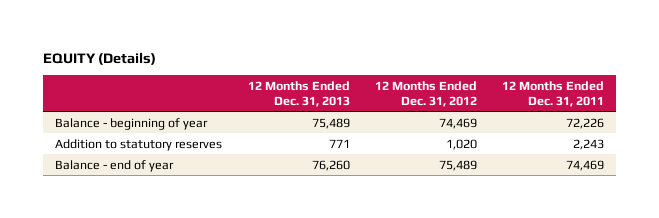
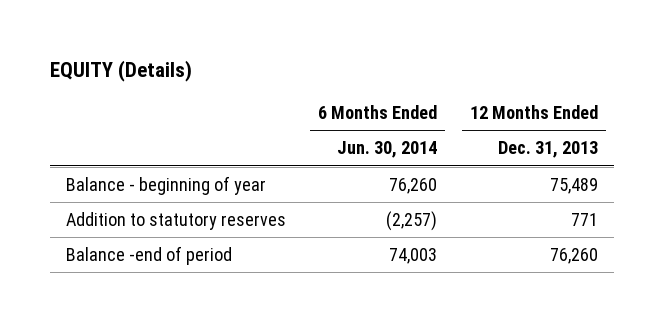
- | 12 Months Ended Dec. 31, 2013 | 12 Months Ended Dec. 31, 2012 | 12 Months Ended Dec. 31, 2011
+ | 6 Months Ended Jun. 30, 2014 | 12 Months Ended Dec. 31, 2013
- Balance - end of year | 76,260 | 75,489 | 74,469
+ Balance -end of period | 74,003 | 76,260

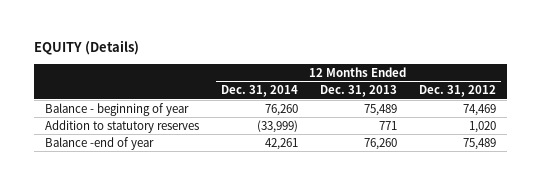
- | 6 Months Ended Jun. 30, 2014 | 12 Months Ended Dec. 31, 2013
+ | 12 Months Ended Dec. 31, 2014 | 12 Months Ended Dec. 31, 2013 | 12 Months Ended Dec. 31, 2012
- Balance -end of period | 74,003 | 76,260
+ Balance -end of year | 42,261 | 76,260 | 75,489

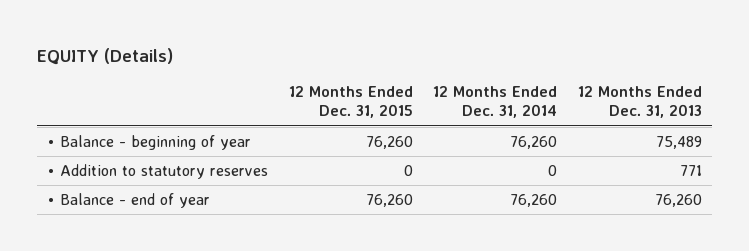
- | 12 Months Ended Dec. 31, 2014 | 12 Months Ended Dec. 31, 2013 | 12 Months Ended Dec. 31, 2012
+ | 12 Months Ended Dec. 31, 2015 | 12 Months Ended Dec. 31, 2014 | 12 Months Ended Dec. 31, 2013
- Balance - beginning of year | 76,260 | 75,489 | 74,469
- Addition to statutory reserves | (33,999) | 771 | 1,020
- Balance -end of year | 42,261 | 76,260 | 75,489
+ • Balance - beginning of year | 76,260 | 76,260 | 75,489
+ • Addition to statutory reserves | 0 | 0 | 771
+ • Balance - end of year | 76,260 | 76,260 | 76,260

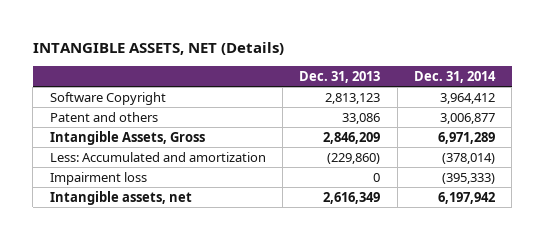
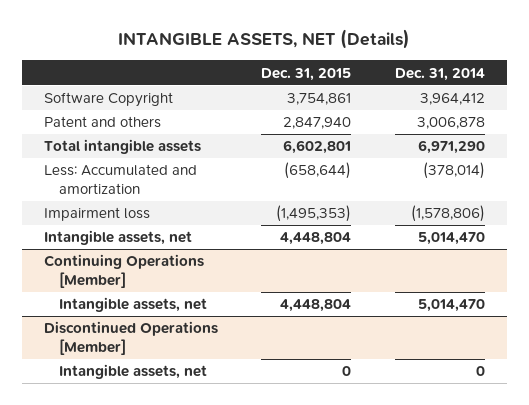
- | Dec. 31, 2013 | Dec. 31, 2014
+ | Dec. 31, 2015 | Dec. 31, 2014
- Patent and others | 33,086 | 3,006,877
- Intangible Assets, Gross | 2,846,209 | 6,971,289
+ Patent and others | 2,847,940 | 3,006,878
+ Total intangible assets | 6,602,801 | 6,971,290
- Impairment loss | 0 | (395,333)
- Intangible assets, net | 2,616,349 | 6,197,942
+ Impairment loss | (1,495,353) | (1,578,806)
+ Intangible assets, net | 4,448,804 | 5,014,470
+ Continuing Operations [Member]
+ Intangible assets, net | 4,448,804 | 5,014,470
+ Discontinued Operations [Member]
+ Intangible assets, net | 0 | 0

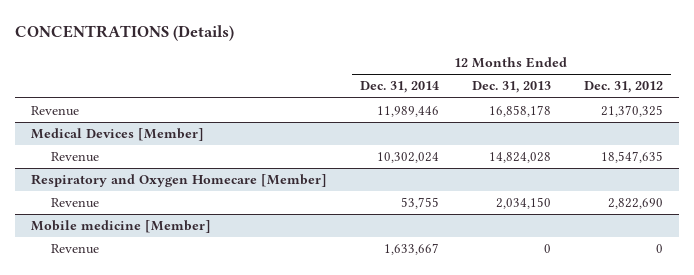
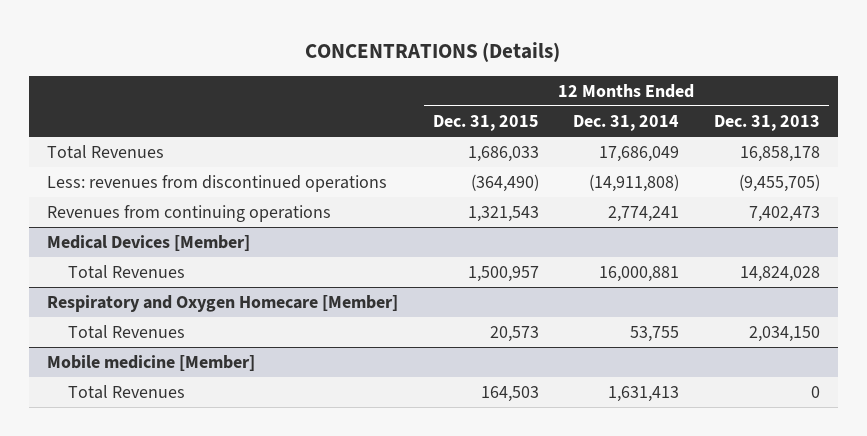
- | 12 Months Ended Dec. 31, 2014 | 12 Months Ended Dec. 31, 2013 | 12 Months Ended Dec. 31, 2012
+ | 12 Months Ended Dec. 31, 2015 | 12 Months Ended Dec. 31, 2014 | 12 Months Ended Dec. 31, 2013
- Revenue | 11,989,446 | 16,858,178 | 21,370,325
+ Total Revenues | 1,686,033 | 17,686,049 | 16,858,178
+ Less: revenues from discontinued operations | (364,490) | (14,911,808) | (9,455,705)
+ Revenues from continuing operations | 1,321,543 | 2,774,241 | 7,402,473
@ Medical Devices [Member]
- Revenue | 10,302,024 | 14,824,028 | 18,547,635
+ Total Revenues | 1,500,957 | 16,000,881 | 14,824,028
@ Respiratory and Oxygen Homecare [Member]
- Revenue | 53,755 | 2,034,150 | 2,822,690
+ Total Revenues | 20,573 | 53,755 | 2,034,150
@ Mobile medicine [Member]
- Revenue | 1,633,667 | 0 | 0
+ Total Revenues | 164,503 | 1,631,413 | 0

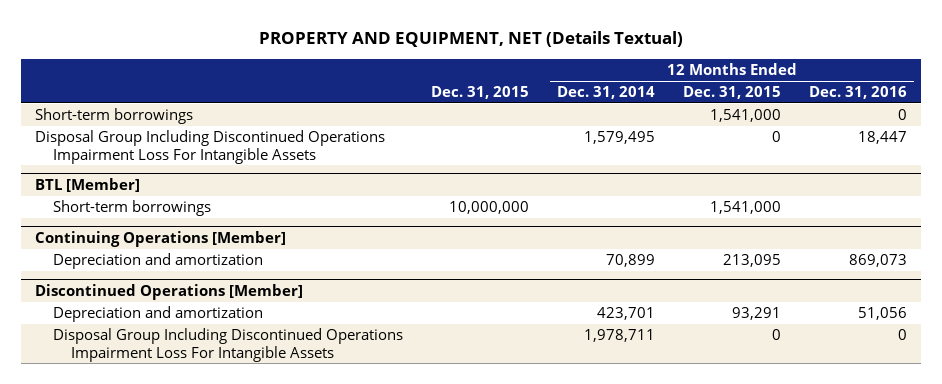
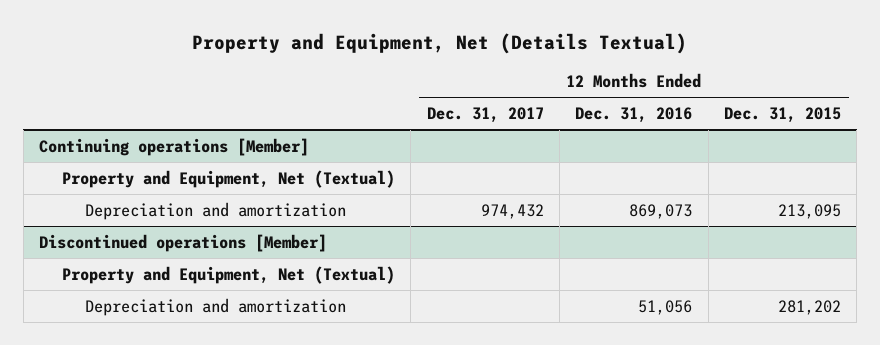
- PROPERTY AND EQUIPMENT, NET (Details Textual)
+ Property and Equipment, Net (Details Textual)
- | Dec. 31, 2015 | 12 Months Ended Dec. 31, 2014 | 12 Months Ended Dec. 31, 2015 | 12 Months Ended Dec. 31, 2016
+ | 12 Months Ended Dec. 31, 2017 | 12 Months Ended Dec. 31, 2016 | 12 Months Ended Dec. 31, 2015
- Short-term borrowings | | | 1,541,000 | 0
- Disposal Group Including Discontinued Operations Impairment Loss For Intangible Assets | | 1,579,495 | 0 | 18,447
- BTL [Member]
- Short-term borrowings | 10,000,000 | | 1,541,000 |
- Continuing Operations [Member]
+ Continuing operations [Member]
+ Property and Equipment, Net (Textual)
- Discontinued Operations [Member]
- Depreciation and amortization | | 423,701 | 93,291 | 51,056
- Disposal Group Including Discontinued Operations Impairment Loss For Intangible Assets | | 1,978,711 | 0 | 0
+ Discontinued operations [Member]
+ Property and Equipment, Net (Textual)
+ Depreciation and amortization | | 51,056 | 281,202

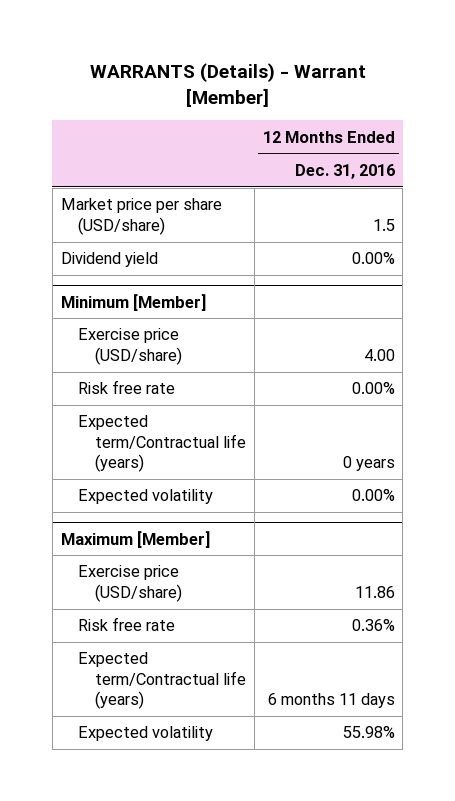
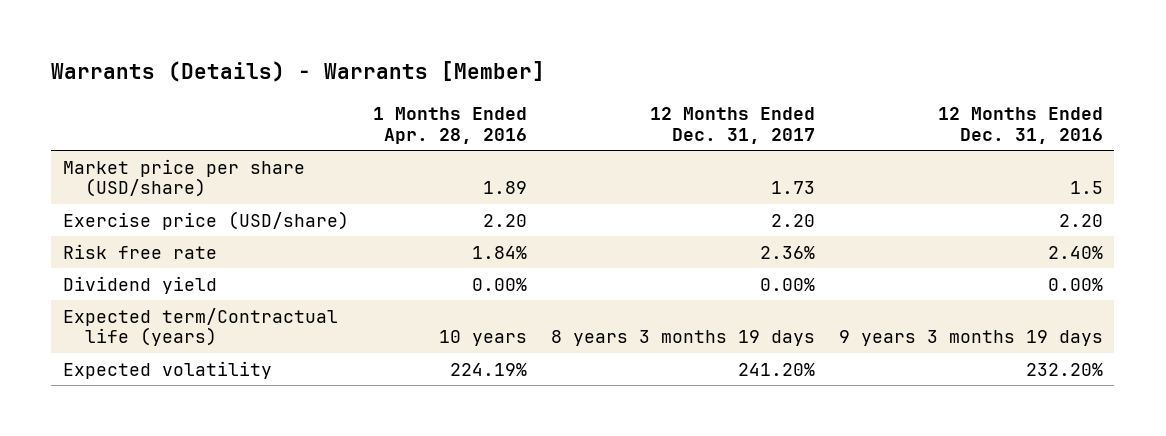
- WARRANTS (Details) - Warrant [Member]
+ Warrants (Details) - Warrants [Member]
- | 12 Months Ended Dec. 31, 2016
+ | 1 Months Ended Apr. 28, 2016 | 12 Months Ended Dec. 31, 2017 | 12 Months Ended Dec. 31, 2016
+ Exercise price (USD/share) | 2.20 | 2.20 | 2.20
+ Risk free rate | 1.84% | 2.36% | 2.40%
- Minimum [Member]
- Exercise price (USD/share) | 4.00
- Risk free rate | 0.00%
- Expected term/Contractual life (years) | 0 years
- Expected volatility | 0.00%
- Maximum [Member]
- Exercise price (USD/share) | 11.86
- Risk free rate | 0.36%
- Expected term/Contractual life (years) | 6 months 11 days
- Expected volatility | 55.98%
+ Expected term/Contractual life (years) | 10 years | 8 years 3 months 19 days | 9 years 3 months 19 days
+ Expected volatility | 224.19% | 241.20% | 232.20%

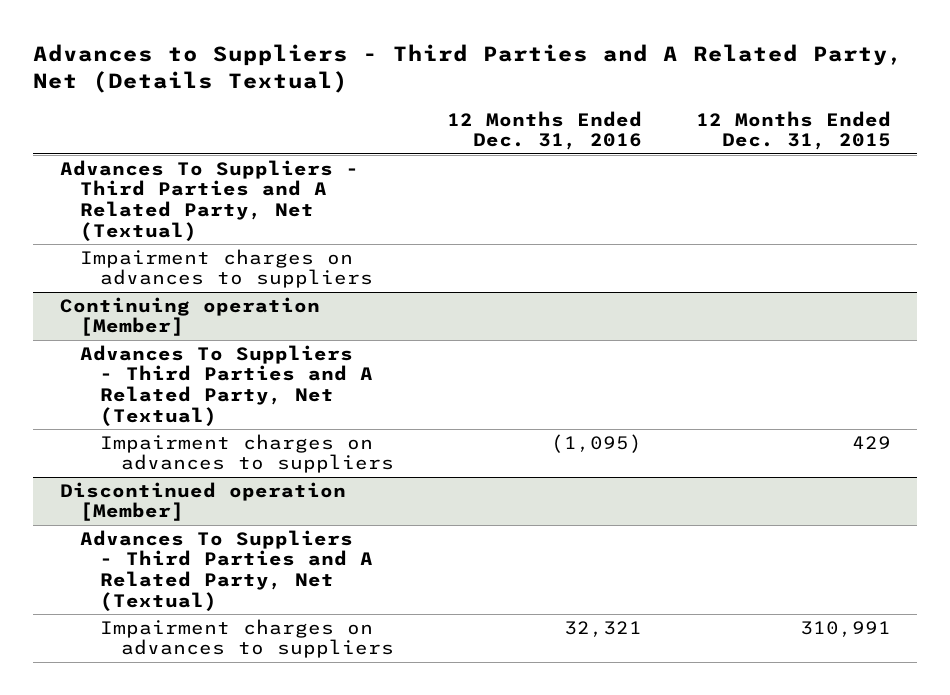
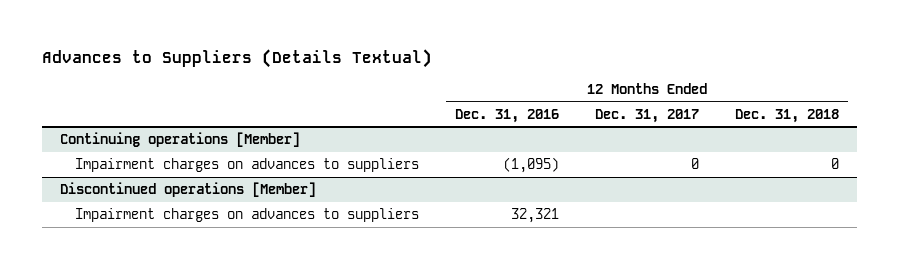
- Advances to Suppliers - Third Parties and A Related Party, Net (Details Textual)
+ Advances to Suppliers (Details Textual)
- | 12 Months Ended Dec. 31, 2016 | 12 Months Ended Dec. 31, 2015
+ | 12 Months Ended Dec. 31, 2016 | 12 Months Ended Dec. 31, 2017 | 12 Months Ended Dec. 31, 2018
- Advances To Suppliers - Third Parties and A Related Party, Net (Textual)
- Impairment charges on advances to suppliers
- Continuing operation [Member]
- Advances To Suppliers - Third Parties and A Related Party, Net (Textual)
+ Continuing operations [Member]
- Discontinued operation [Member]
- Advances To Suppliers - Third Parties and A Related Party, Net (Textual)
+ Discontinued operations [Member]

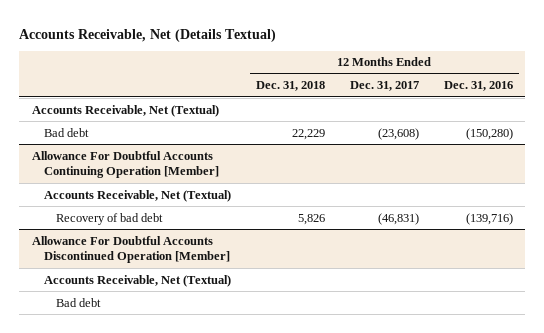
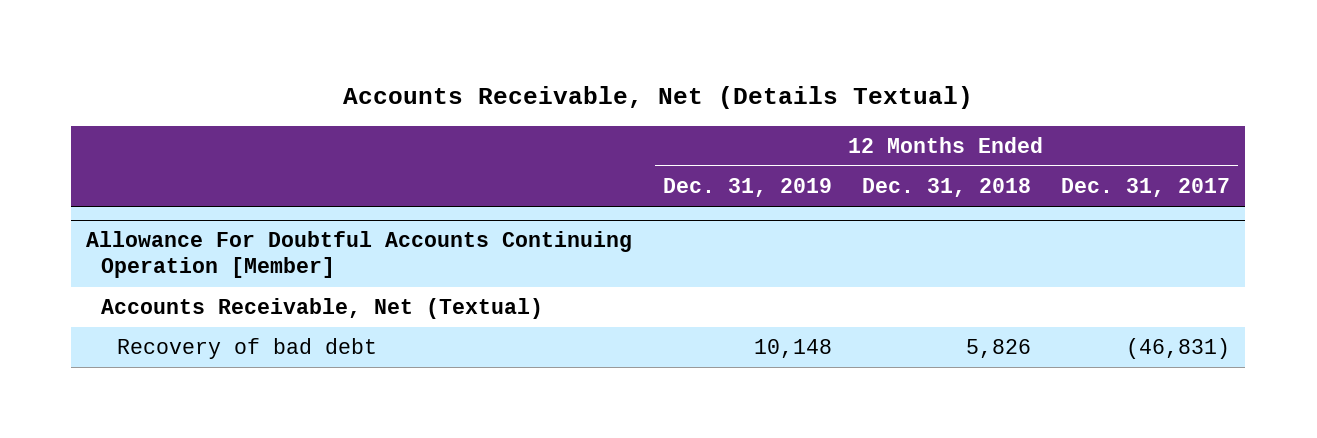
- | 12 Months Ended Dec. 31, 2018 | 12 Months Ended Dec. 31, 2017 | 12 Months Ended Dec. 31, 2016
+ | 12 Months Ended Dec. 31, 2019 | 12 Months Ended Dec. 31, 2018 | 12 Months Ended Dec. 31, 2017
- Accounts Receivable, Net (Textual)
- Bad debt | 22,229 | (23,608) | (150,280)
- Allowance For Doubtful Accounts Discontinued Operation [Member]
- Accounts Receivable, Net (Textual)
- Bad debt

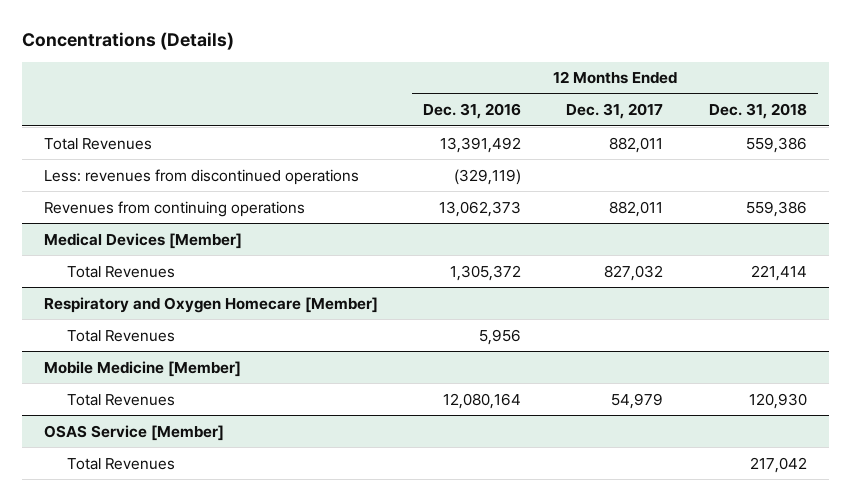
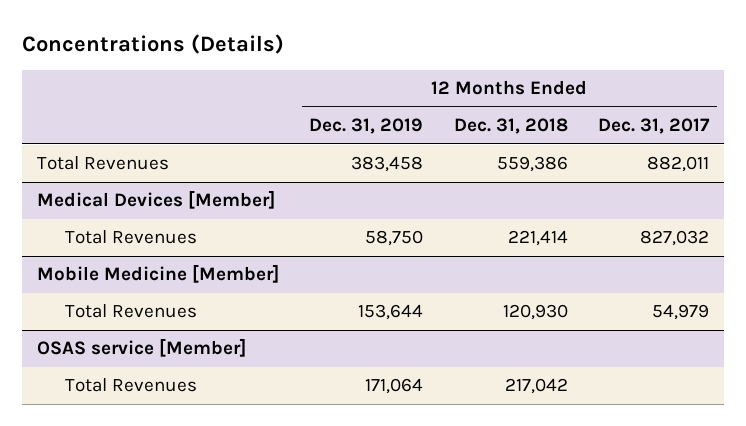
- | 12 Months Ended Dec. 31, 2016 | 12 Months Ended Dec. 31, 2017 | 12 Months Ended Dec. 31, 2018
+ | 12 Months Ended Dec. 31, 2019 | 12 Months Ended Dec. 31, 2018 | 12 Months Ended Dec. 31, 2017
- Less: revenues from discontinued operations | (329,119) | |
- Revenues from continuing operations | 13,062,373 | 882,011 | 559,386
- Respiratory and Oxygen Homecare [Member]
- Total Revenues | 5,956 | |
- OSAS Service [Member]
+ OSAS service [Member]

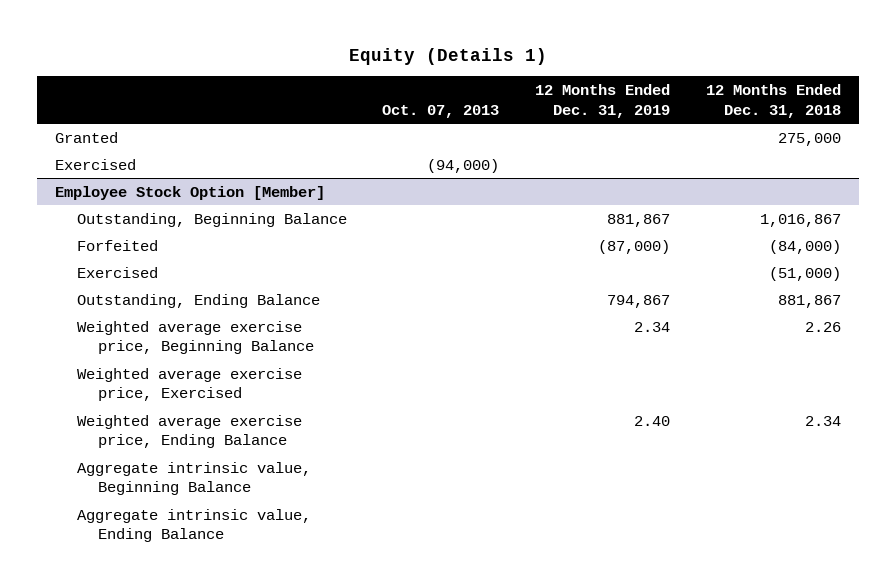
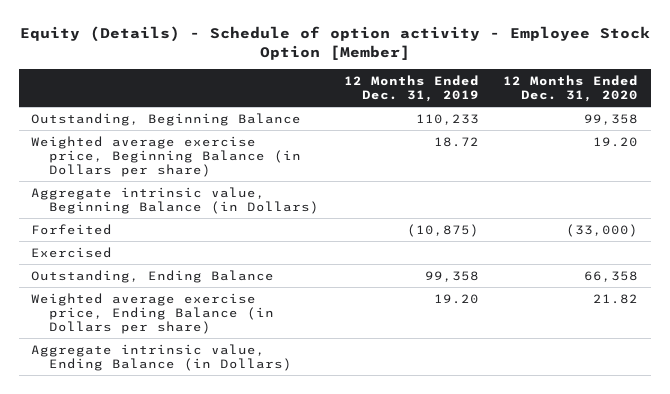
- Equity (Details 1)
+ Equity (Details) - Schedule of option activity - Employee Stock Option [Member]
- | Oct. 07, 2013 | 12 Months Ended Dec. 31, 2019 | 12 Months Ended Dec. 31, 2018
+ | 12 Months Ended Dec. 31, 2019 | 12 Months Ended Dec. 31, 2020
- Granted | | | 275,000
- Exercised | (94,000) | |
- Employee Stock Option [Member]
- Outstanding, Beginning Balance | | 881,867 | 1,016,867
- Forfeited | | (87,000) | (84,000)
+ Outstanding, Beginning Balance | 110,233 | 99,358
+ Weighted average exercise price, Beginning Balance (in Dollars per share) | 18.72 | 19.20
+ Aggregate intrinsic value, Beginning Balance (in Dollars)
+ Forfeited | (10,875) | (33,000)
- Outstanding, Ending Balance | | 794,867 | 881,867
- Weighted average exercise price, Beginning Balance | | 2.34 | 2.26
- Weighted average exercise price, Exercised
- Weighted average exercise price, Ending Balance | | 2.40 | 2.34
- Aggregate intrinsic value, Beginning Balance
- Aggregate intrinsic value, Ending Balance
+ Outstanding, Ending Balance | 99,358 | 66,358
+ Weighted average exercise price, Ending Balance (in Dollars per share) | 19.20 | 21.82
+ Aggregate intrinsic value, Ending Balance (in Dollars)

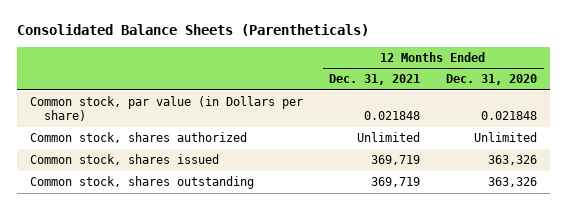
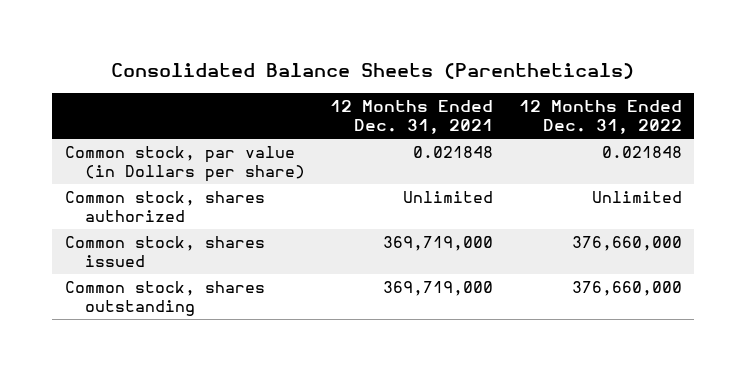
- | 12 Months Ended Dec. 31, 2021 | 12 Months Ended Dec. 31, 2020
+ | 12 Months Ended Dec. 31, 2021 | 12 Months Ended Dec. 31, 2022
- Common stock, shares issued | 369,719 | 363,326
- Common stock, shares outstanding | 369,719 | 363,326
+ Common stock, shares issued | 369,719,000 | 376,660,000
+ Common stock, shares outstanding | 369,719,000 | 376,660,000

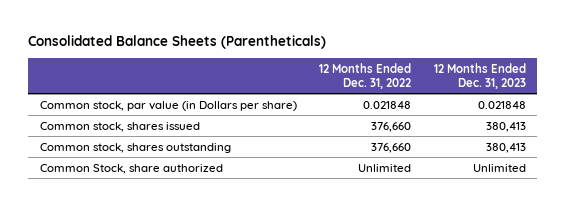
- | 12 Months Ended Dec. 31, 2021 | 12 Months Ended Dec. 31, 2022
+ | 12 Months Ended Dec. 31, 2022 | 12 Months Ended Dec. 31, 2023
- Common stock, shares authorized | Unlimited | Unlimited
- Common stock, shares issued | 369,719,000 | 376,660,000
- Common stock, shares outstanding | 369,719,000 | 376,660,000
+ Common stock, shares issued | 376,660 | 380,413
+ Common stock, shares outstanding | 376,660 | 380,413
+ Common Stock, share authorized | Unlimited | Unlimited

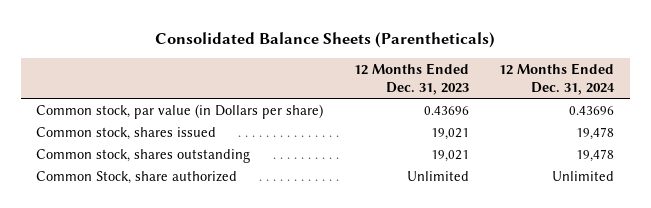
- | 12 Months Ended Dec. 31, 2022 | 12 Months Ended Dec. 31, 2023
+ | 12 Months Ended Dec. 31, 2023 | 12 Months Ended Dec. 31, 2024
- Common stock, par value (in Dollars per share) | 0.021848 | 0.021848
- Common stock, shares issued | 376,660 | 380,413
- Common stock, shares outstanding | 376,660 | 380,413
+ Common stock, par value (in Dollars per share) | 0.43696 | 0.43696
+ Common stock, shares issued | 19,021 | 19,478
+ Common stock, shares outstanding | 19,021 | 19,478

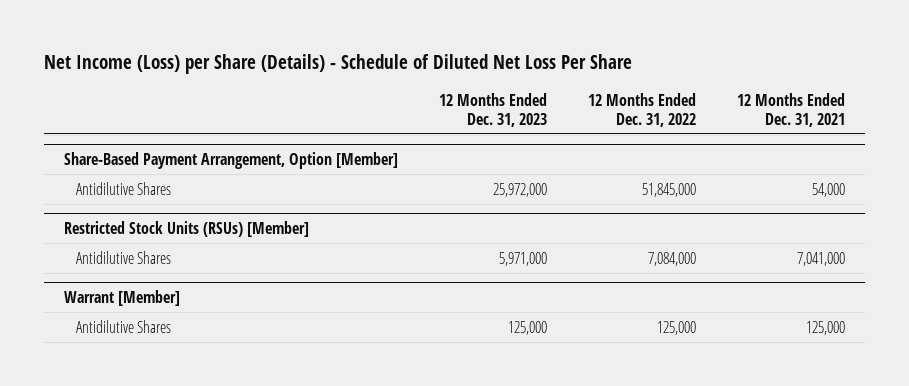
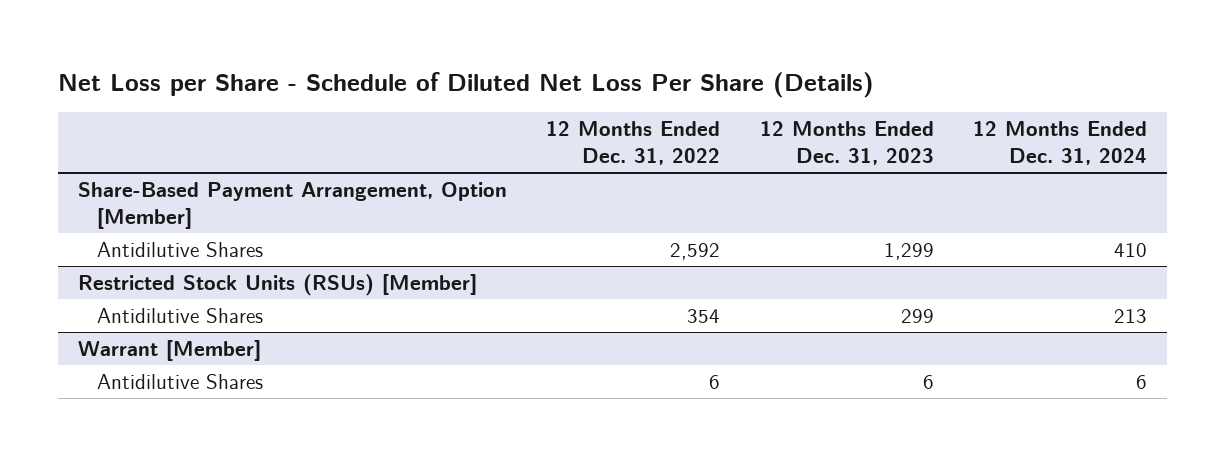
- Net Income (Loss) per Share (Details) - Schedule of Diluted Net Loss Per Share
+ Net Loss per Share - Schedule of Diluted Net Loss Per Share (Details)
- | 12 Months Ended Dec. 31, 2023 | 12 Months Ended Dec. 31, 2022 | 12 Months Ended Dec. 31, 2021
+ | 12 Months Ended Dec. 31, 2022 | 12 Months Ended Dec. 31, 2023 | 12 Months Ended Dec. 31, 2024
@ Share-Based Payment Arrangement, Option [Member]
- Antidilutive Shares | 25,972,000 | 51,845,000 | 54,000
+ Antidilutive Shares | 2,592 | 1,299 | 410
@ Restricted Stock Units (RSUs) [Member]
- Antidilutive Shares | 5,971,000 | 7,084,000 | 7,041,000
+ Antidilutive Shares | 354 | 299 | 213
@ Warrant [Member]
- Antidilutive Shares | 125,000 | 125,000 | 125,000
+ Antidilutive Shares | 6 | 6 | 6

